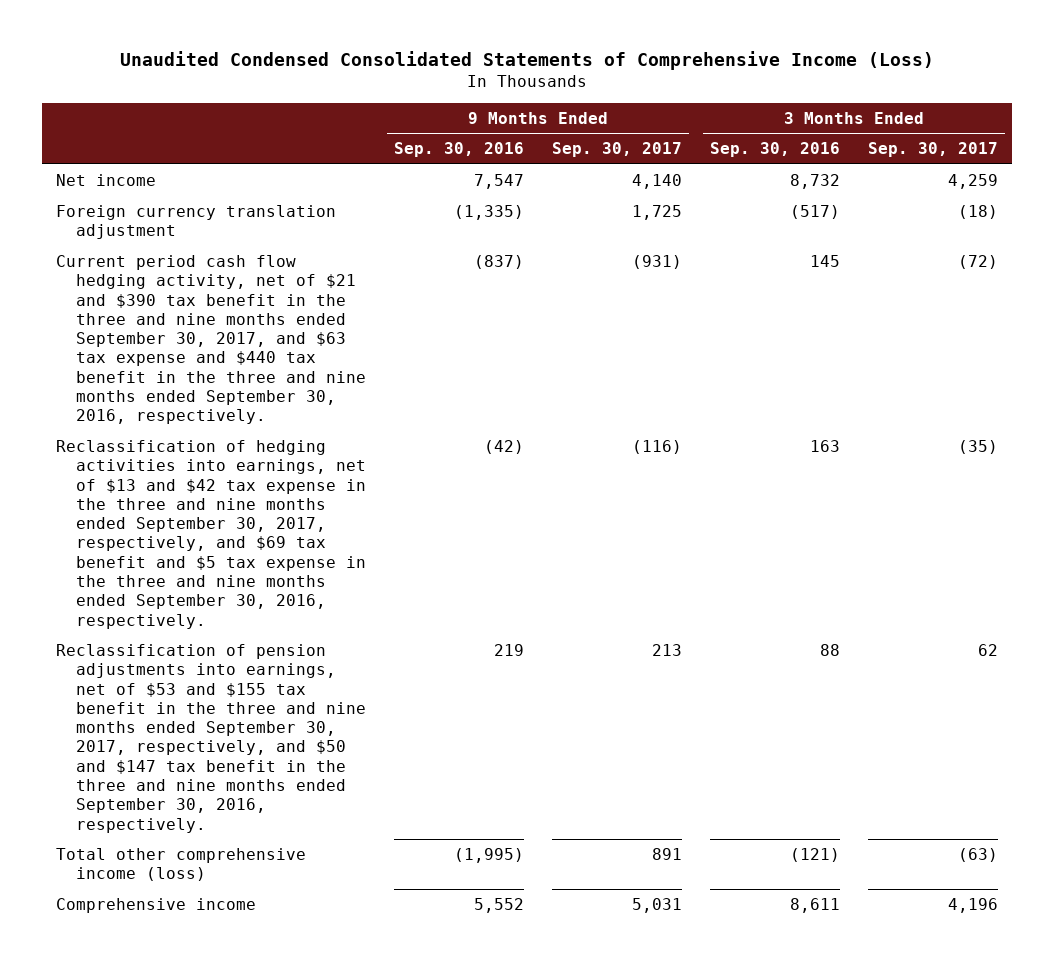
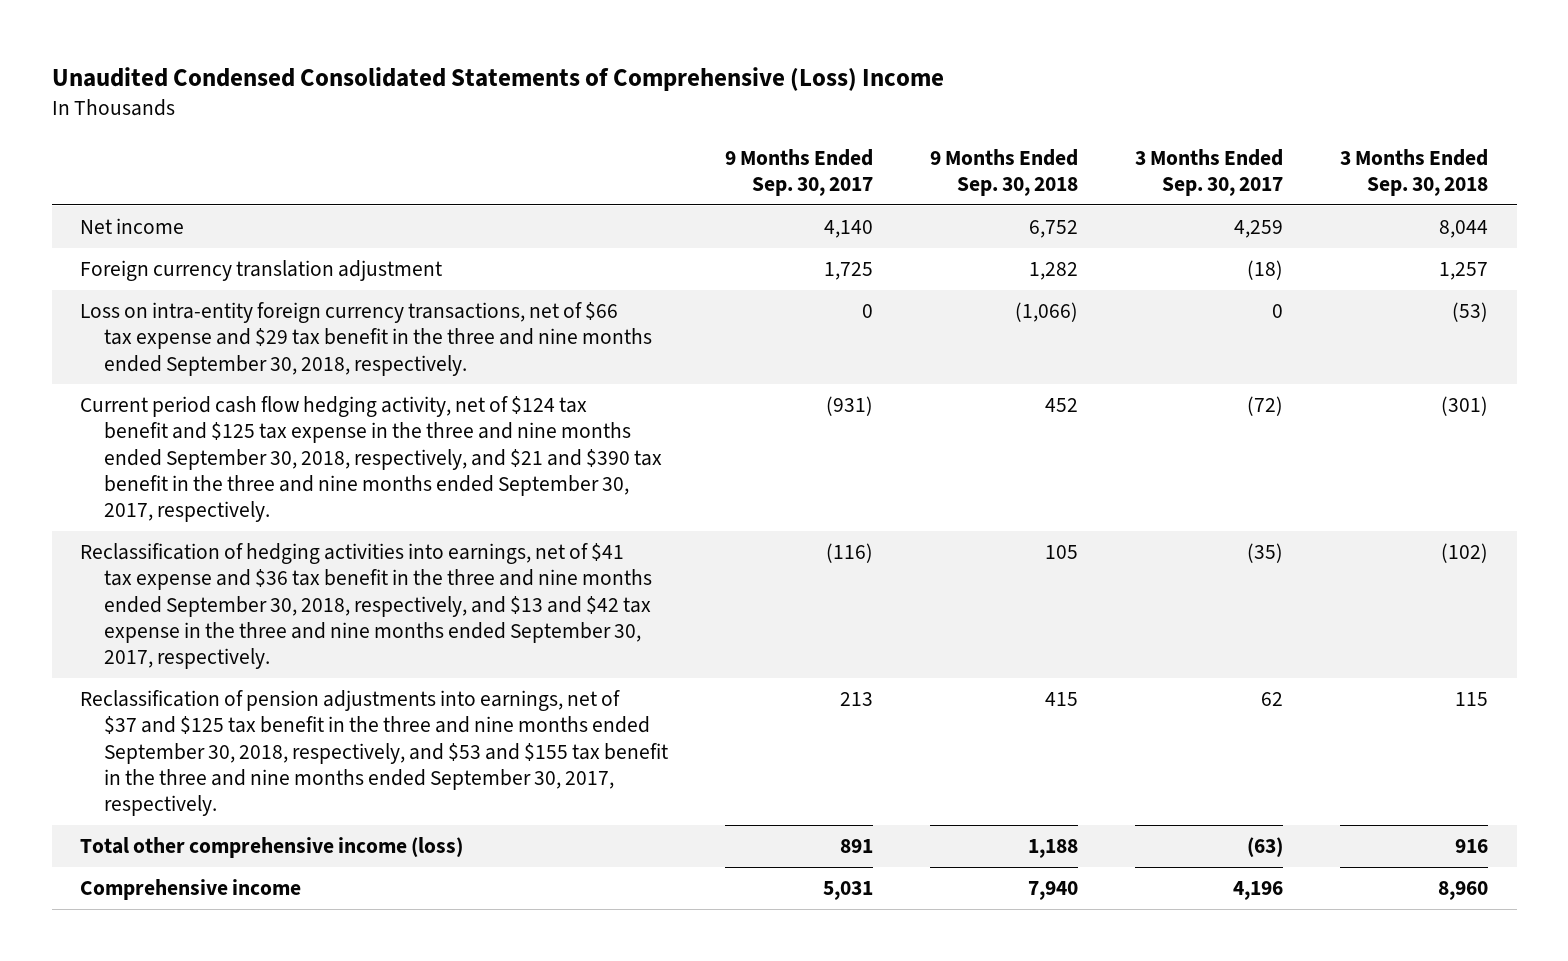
- Unaudited Condensed Consolidated Statements of Comprehensive Income (Loss)
+ Unaudited Condensed Consolidated Statements of Comprehensive (Loss) Income
- | 9 Months Ended Sep. 30, 2016 | 9 Months Ended Sep. 30, 2017 | 3 Months Ended Sep. 30, 2016 | 3 Months Ended Sep. 30, 2017
+ | 9 Months Ended Sep. 30, 2017 | 9 Months Ended Sep. 30, 2018 | 3 Months Ended Sep. 30, 2017 | 3 Months Ended Sep. 30, 2018
- Current period cash flow hedging activity, net of $21 and $390 tax benefit in the three and nine months ended September 30, 2017, and $63 tax expense and $440 tax benefit in the three and nine months ended September 30, 2016, respectively. | (837) | (931) | 145 | (72)
- Reclassification of hedging activities into earnings, net of $13 and $42 tax expense in the three and nine months ended September 30, 2017, respectively, and $69 tax benefit and $5 tax expense in the three and nine months ended September 30, 2016, respectively. | (42) | (116) | 163 | (35)
- Reclassification of pension adjustments into earnings, net of $53 and $155 tax benefit in the three and nine months ended September 30, 2017, respectively, and $50 and $147 tax benefit in the three and nine months ended September 30, 2016, respectively. | 219 | 213 | 88 | 62
+ Loss on intra-entity foreign currency transactions, net of $66 tax expense and $29 tax benefit in the three and nine months ended September 30, 2018, respectively. | 0 | (1,066) | 0 | (53)
+ Current period cash flow hedging activity, net of $124 tax benefit and $125 tax expense in the three and nine months ended September 30, 2018, respectively, and $21 and $390 tax benefit in the three and nine months ended September 30, 2017, respectively. | (931) | 452 | (72) | (301)
+ Reclassification of hedging activities into earnings, net of $41 tax expense and $36 tax benefit in the three and nine months ended September 30, 2018, respectively, and $13 and $42 tax expense in the three and nine months ended September 30, 2017, respectively. | (116) | 105 | (35) | (102)
+ Reclassification of pension adjustments into earnings, net of $37 and $125 tax benefit in the three and nine months ended September 30, 2018, respectively, and $53 and $155 tax benefit in the three and nine months ended September 30, 2017, respectively. | 213 | 415 | 62 | 115

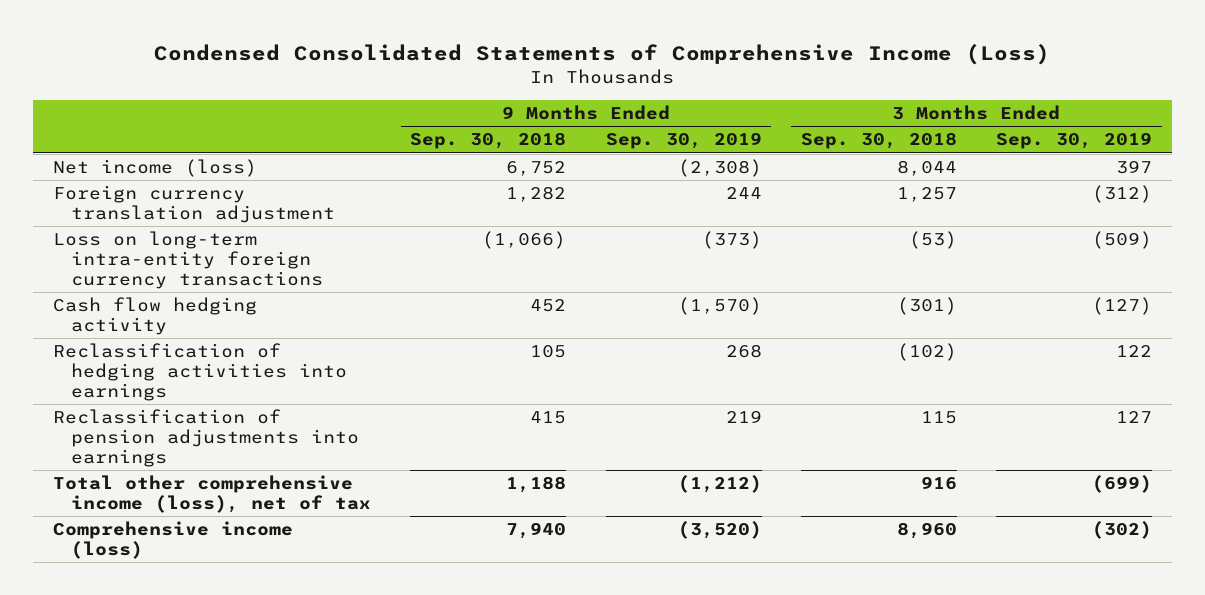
- Unaudited Condensed Consolidated Statements of Comprehensive (Loss) Income
+ Condensed Consolidated Statements of Comprehensive Income (Loss)
- | 9 Months Ended Sep. 30, 2017 | 9 Months Ended Sep. 30, 2018 | 3 Months Ended Sep. 30, 2017 | 3 Months Ended Sep. 30, 2018
+ | 9 Months Ended Sep. 30, 2018 | 9 Months Ended Sep. 30, 2019 | 3 Months Ended Sep. 30, 2018 | 3 Months Ended Sep. 30, 2019
- Net income | 4,140 | 6,752 | 4,259 | 8,044
+ Net income (loss) | 6,752 | (2,308) | 8,044 | 397
- Loss on intra-entity foreign currency transactions, net of $66 tax expense and $29 tax benefit in the three and nine months ended September 30, 2018, respectively. | 0 | (1,066) | 0 | (53)
- Current period cash flow hedging activity, net of $124 tax benefit and $125 tax expense in the three and nine months ended September 30, 2018, respectively, and $21 and $390 tax benefit in the three and nine months ended September 30, 2017, respectively. | (931) | 452 | (72) | (301)
- Reclassification of hedging activities into earnings, net of $41 tax expense and $36 tax benefit in the three and nine months ended September 30, 2018, respectively, and $13 and $42 tax expense in the three and nine months ended September 30, 2017, respectively. | (116) | 105 | (35) | (102)
- Reclassification of pension adjustments into earnings, net of $37 and $125 tax benefit in the three and nine months ended September 30, 2018, respectively, and $53 and $155 tax benefit in the three and nine months ended September 30, 2017, respectively. | 213 | 415 | 62 | 115
- Total other comprehensive income (loss) | 891 | 1,188 | (63) | 916
- Comprehensive income | 5,031 | 7,940 | 4,196 | 8,960
+ Loss on long-term intra-entity foreign currency transactions | (1,066) | (373) | (53) | (509)
+ Cash flow hedging activity | 452 | (1,570) | (301) | (127)
+ Reclassification of hedging activities into earnings | 105 | 268 | (102) | 122
+ Reclassification of pension adjustments into earnings | 415 | 219 | 115 | 127
+ Total other comprehensive income (loss), net of tax | 1,188 | (1,212) | 916 | (699)
+ Comprehensive income (loss) | 7,940 | (3,520) | 8,960 | (302)

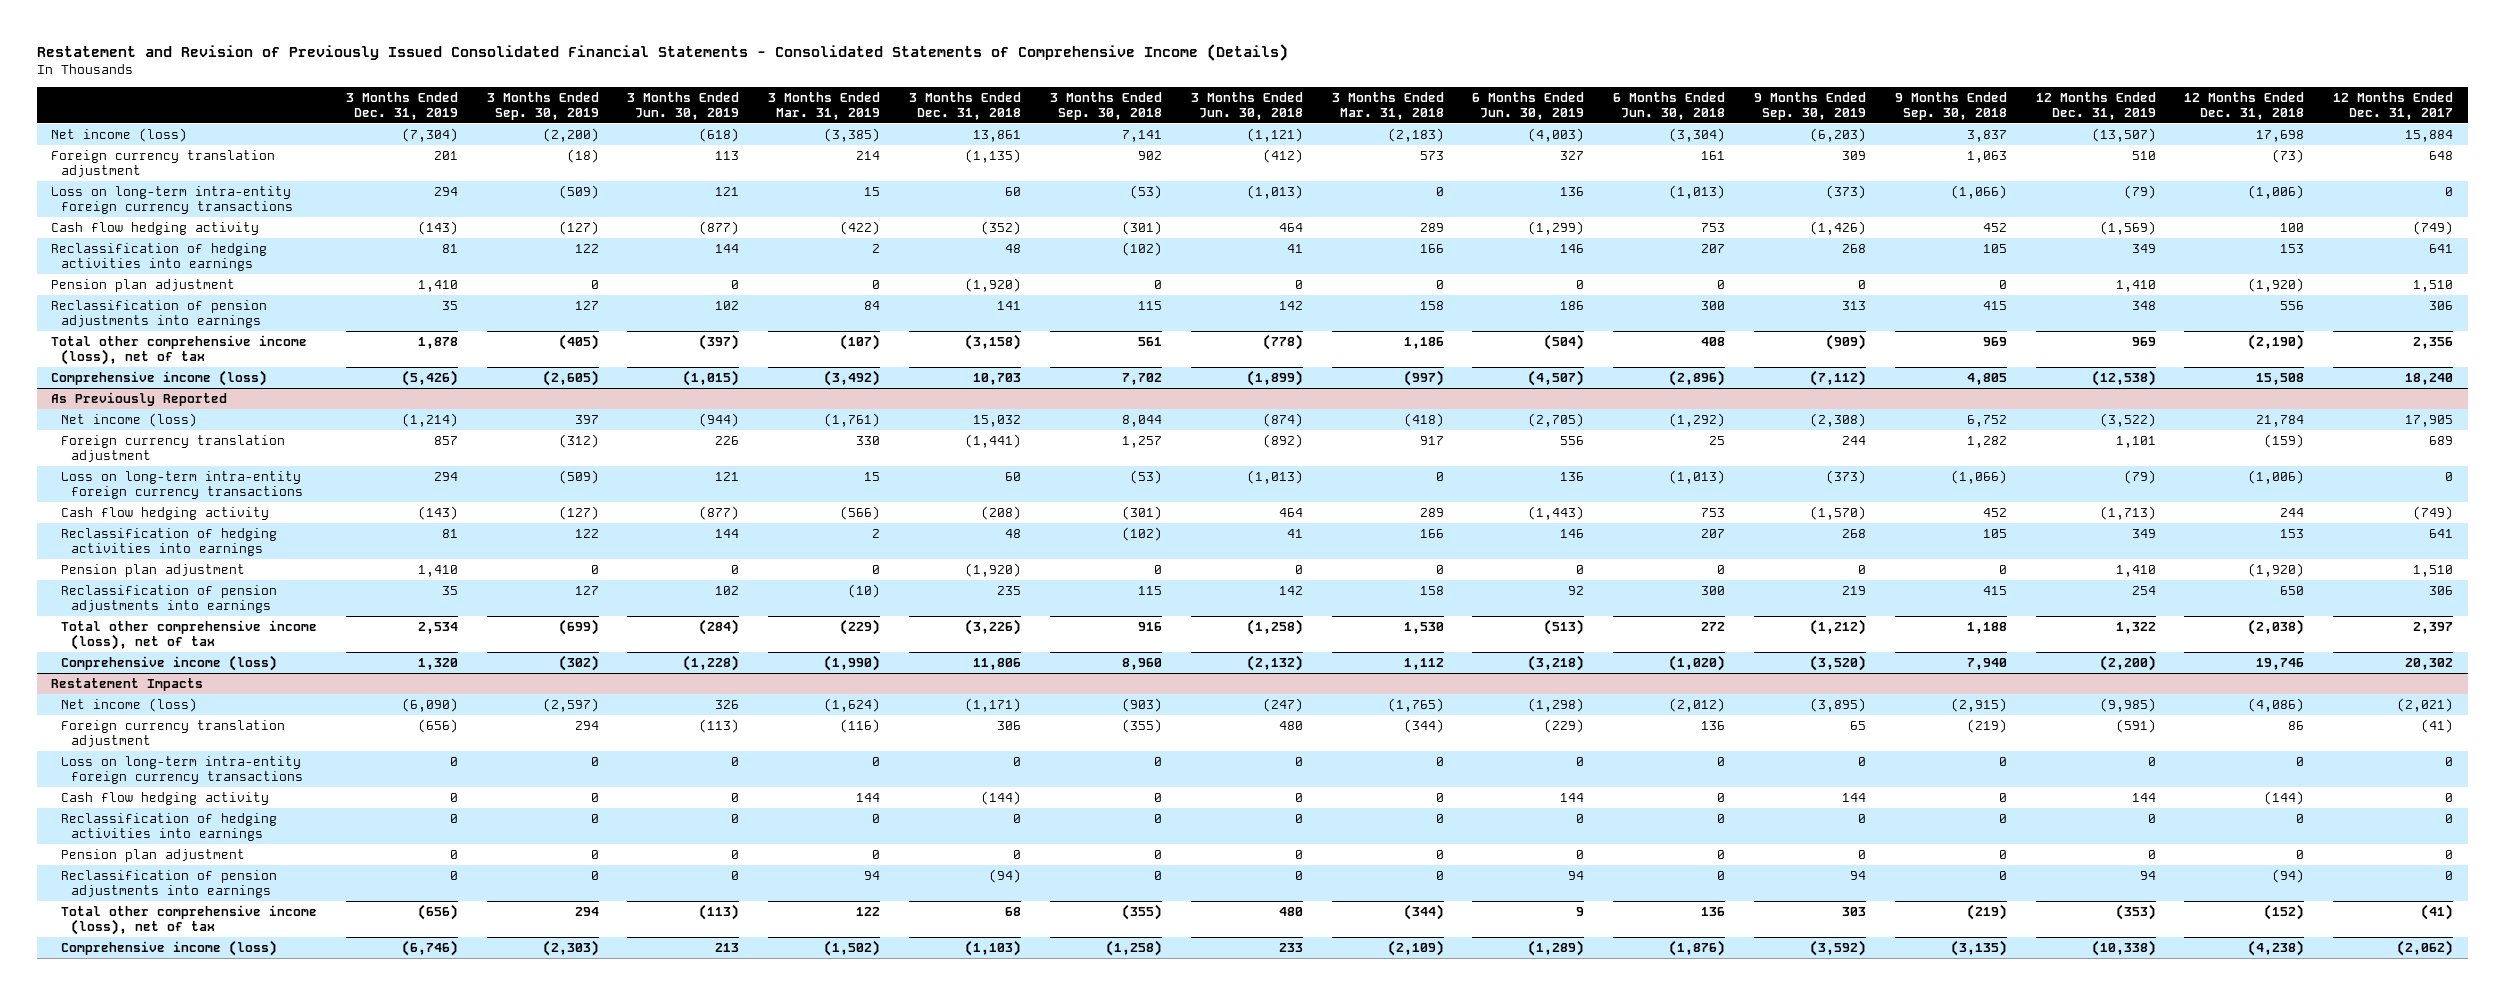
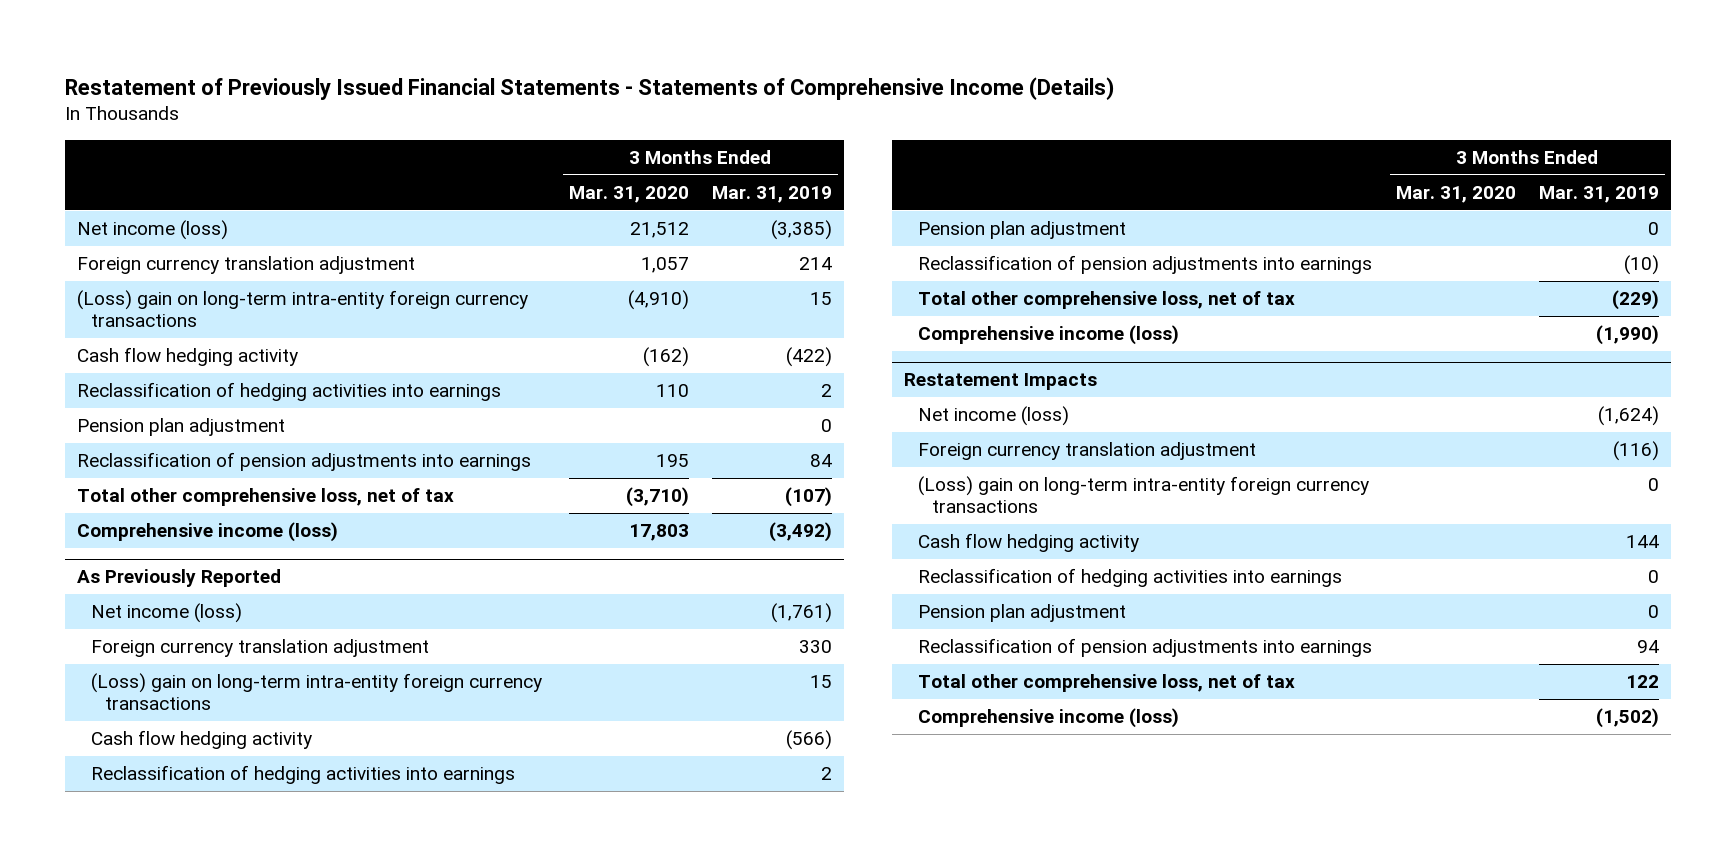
- Restatement and Revision of Previously Issued Consolidated Financial Statements - Consolidated Statements of Comprehensive Income (Details)
+ Restatement of Previously Issued Financial Statements - Statements of Comprehensive Income (Details)
- | 3 Months Ended Dec. 31, 2019 | 3 Months Ended Sep. 30, 2019 | 3 Months Ended Jun. 30, 2019 | 3 Months Ended Mar. 31, 2019 | 3 Months Ended Dec. 31, 2018 | 3 Months Ended Sep. 30, 2018 | 3 Months Ended Jun. 30, 2018 | 3 Months Ended Mar. 31, 2018 | 6 Months Ended Jun. 30, 2019 | 6 Months Ended Jun. 30, 2018 | 9 Months Ended Sep. 30, 2019 | 9 Months Ended Sep. 30, 2018 | 12 Months Ended Dec. 31, 2019 | 12 Months Ended Dec. 31, 2018 | 12 Months Ended Dec. 31, 2017
+ | 3 Months Ended Mar. 31, 2020 | 3 Months Ended Mar. 31, 2019
- Loss on long-term intra-entity foreign currency transactions | 294 | (509) | 121 | 15 | 60 | (53) | (1,013) | 0 | 136 | (1,013) | (373) | (1,066) | (79) | (1,006) | 0
+ (Loss) gain on long-term intra-entity foreign currency transactions | (4,910) | 15
- Total other comprehensive income (loss), net of tax | 1,878 | (405) | (397) | (107) | (3,158) | 561 | (778) | 1,186 | (504) | 408 | (909) | 969 | 969 | (2,190) | 2,356
+ Total other comprehensive loss, net of tax | (3,710) | (107)
@ As Previously Reported
- Loss on long-term intra-entity foreign currency transactions | 294 | (509) | 121 | 15 | 60 | (53) | (1,013) | 0 | 136 | (1,013) | (373) | (1,066) | (79) | (1,006) | 0
+ (Loss) gain on long-term intra-entity foreign currency transactions | | 15
- Total other comprehensive income (loss), net of tax | 2,534 | (699) | (284) | (229) | (3,226) | 916 | (1,258) | 1,530 | (513) | 272 | (1,212) | 1,188 | 1,322 | (2,038) | 2,397
+ Total other comprehensive loss, net of tax | | (229)
@ Restatement Impacts
- Loss on long-term intra-entity foreign currency transactions | 0 | 0 | 0 | 0 | 0 | 0 | 0 | 0 | 0 | 0 | 0 | 0 | 0 | 0 | 0
+ (Loss) gain on long-term intra-entity foreign currency transactions | | 0
- Total other comprehensive income (loss), net of tax | (656) | 294 | (113) | 122 | 68 | (355) | 480 | (344) | 9 | 136 | 303 | (219) | (353) | (152) | (41)
+ Total other comprehensive loss, net of tax | | 122

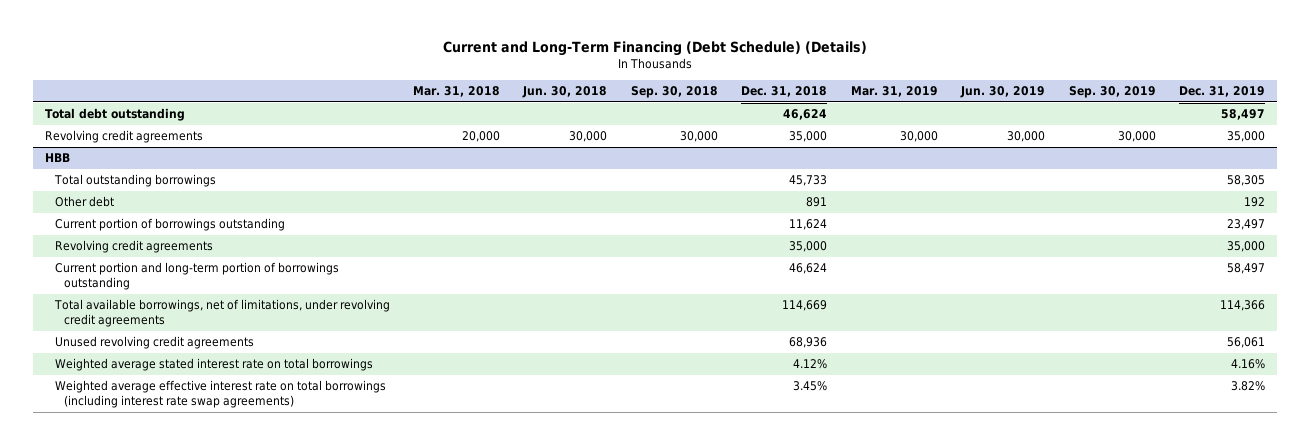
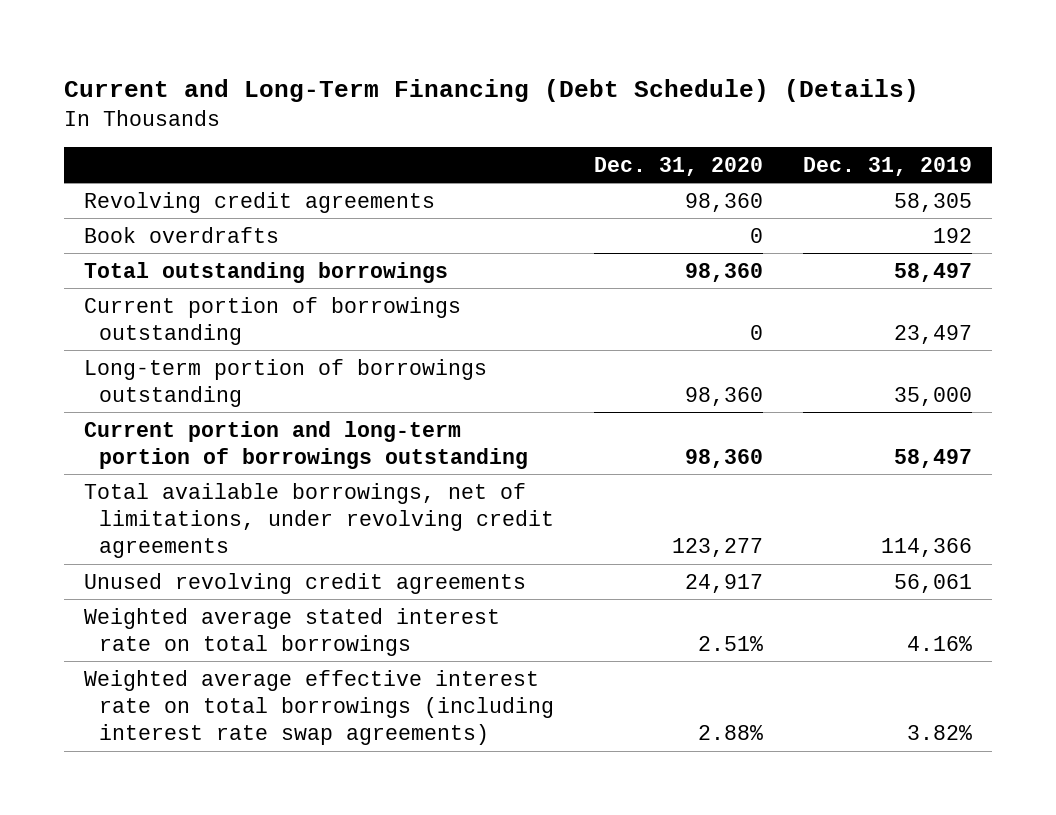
- | Mar. 31, 2018 | Jun. 30, 2018 | Sep. 30, 2018 | Dec. 31, 2018 | Mar. 31, 2019 | Jun. 30, 2019 | Sep. 30, 2019 | Dec. 31, 2019
+ | Dec. 31, 2020 | Dec. 31, 2019
- Total debt outstanding | | | | 46,624 | | | | 58,497
- Revolving credit agreements | 20,000 | 30,000 | 30,000 | 35,000 | 30,000 | 30,000 | 30,000 | 35,000
- HBB
- Total outstanding borrowings | | | | 45,733 | | | | 58,305
- Other debt | | | | 891 | | | | 192
+ Revolving credit agreements | 98,360 | 58,305
+ Book overdrafts | 0 | 192
+ Total outstanding borrowings | 98,360 | 58,497
- Revolving credit agreements | | | | 35,000 | | | | 35,000
+ Long-term portion of borrowings outstanding | 98,360 | 35,000

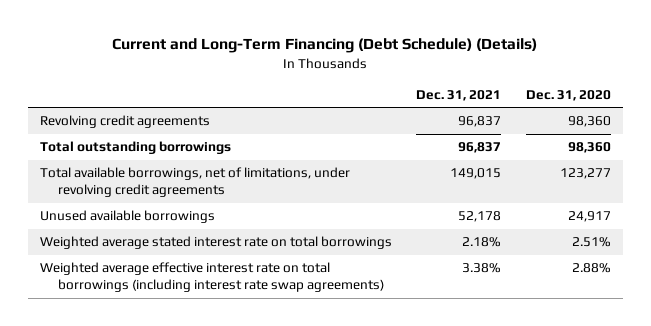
- | Dec. 31, 2020 | Dec. 31, 2019
+ | Dec. 31, 2021 | Dec. 31, 2020
- Book overdrafts | 0 | 192
- Current portion of borrowings outstanding | 0 | 23,497
- Long-term portion of borrowings outstanding | 98,360 | 35,000
- Current portion and long-term portion of borrowings outstanding | 98,360 | 58,497
- Unused revolving credit agreements | 24,917 | 56,061
+ Unused available borrowings | 52,178 | 24,917

